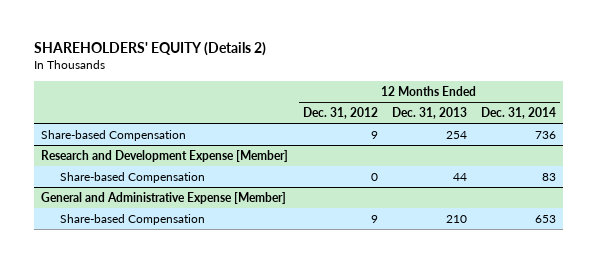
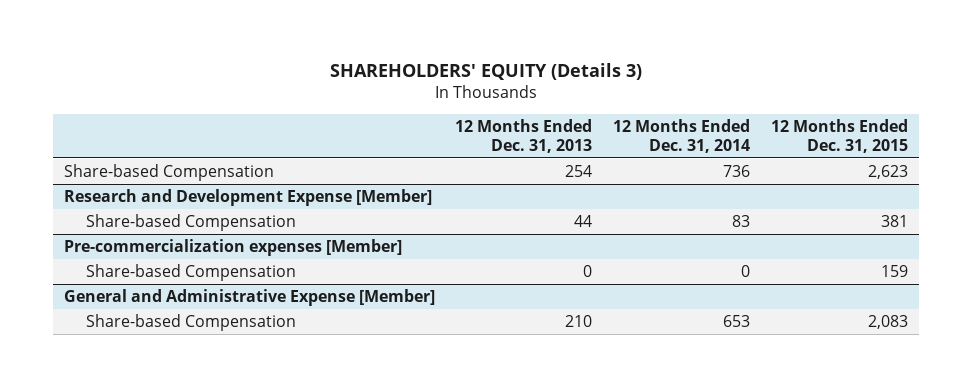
- SHAREHOLDERS' EQUITY (Details 2)
+ SHAREHOLDERS' EQUITY (Details 3)
- | 12 Months Ended Dec. 31, 2012 | 12 Months Ended Dec. 31, 2013 | 12 Months Ended Dec. 31, 2014
+ | 12 Months Ended Dec. 31, 2013 | 12 Months Ended Dec. 31, 2014 | 12 Months Ended Dec. 31, 2015
+ Pre-commercialization expenses [Member]
+ Share-based Compensation | 0 | 0 | 159

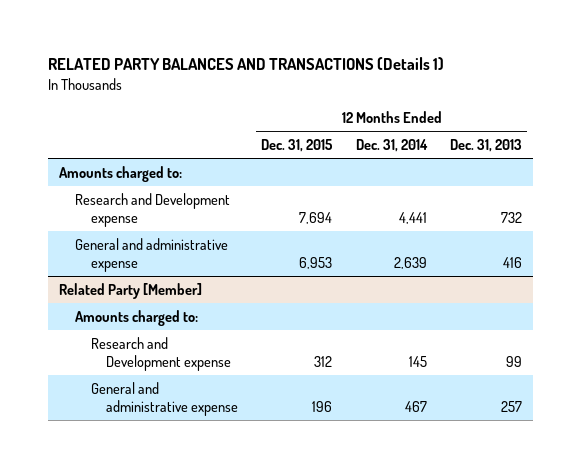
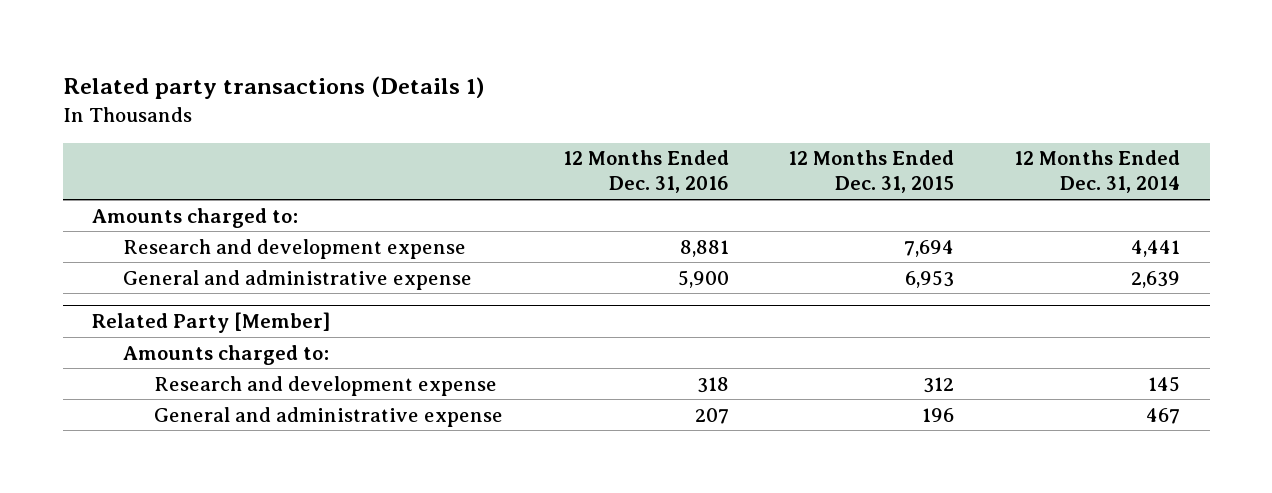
- RELATED PARTY BALANCES AND TRANSACTIONS (Details 1)
+ Related party transactions (Details 1)
- | 12 Months Ended Dec. 31, 2015 | 12 Months Ended Dec. 31, 2014 | 12 Months Ended Dec. 31, 2013
+ | 12 Months Ended Dec. 31, 2016 | 12 Months Ended Dec. 31, 2015 | 12 Months Ended Dec. 31, 2014
- Research and Development expense | 7,694 | 4,441 | 732
+ Research and development expense | 8,881 | 7,694 | 4,441
@ Related Party [Member]
- Research and Development expense | 312 | 145 | 99
+ Research and development expense | 318 | 312 | 145

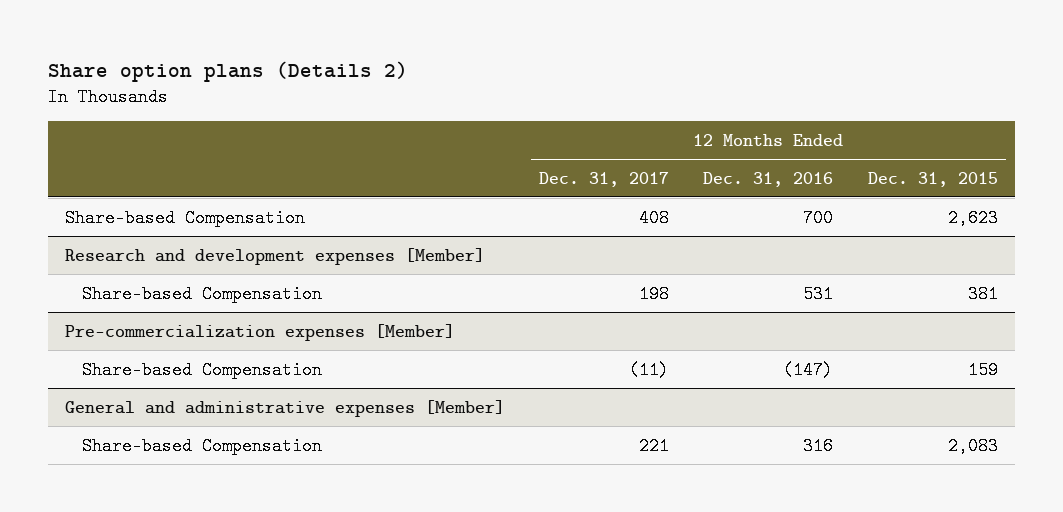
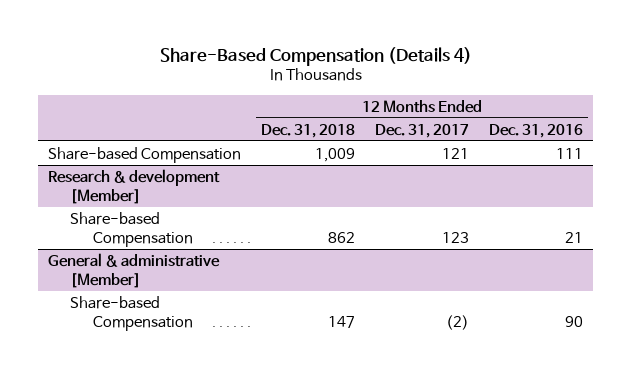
- Share option plans (Details 2)
+ Share-Based Compensation (Details 4)
- | 12 Months Ended Dec. 31, 2017 | 12 Months Ended Dec. 31, 2016 | 12 Months Ended Dec. 31, 2015
+ | 12 Months Ended Dec. 31, 2018 | 12 Months Ended Dec. 31, 2017 | 12 Months Ended Dec. 31, 2016
- Share-based Compensation | 408 | 700 | 2,623
- Research and development expenses [Member]
- Share-based Compensation | 198 | 531 | 381
- Pre-commercialization expenses [Member]
- Share-based Compensation | (11) | (147) | 159
- General and administrative expenses [Member]
- Share-based Compensation | 221 | 316 | 2,083
+ Share-based Compensation | 1,009 | 121 | 111
+ Research & development [Member]
+ Share-based Compensation | 862 | 123 | 21
+ General & administrative [Member]
+ Share-based Compensation | 147 | (2) | 90

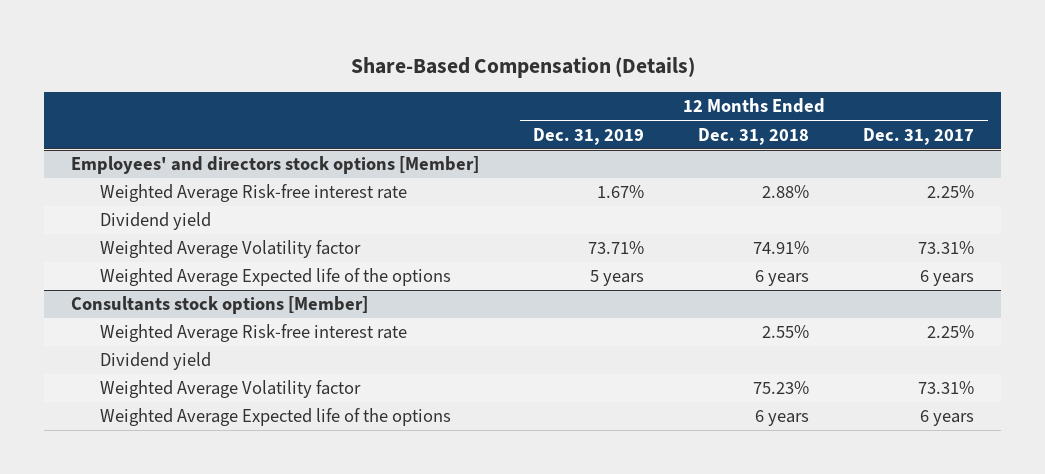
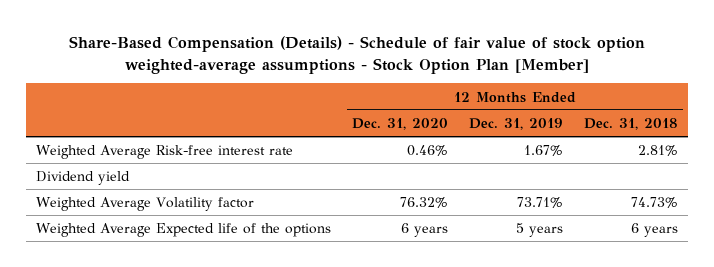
- Share-Based Compensation (Details)
+ Share-Based Compensation (Details) - Schedule of fair value of stock option weighted-average assumptions - Stock Option Plan [Member]
- | 12 Months Ended Dec. 31, 2019 | 12 Months Ended Dec. 31, 2018 | 12 Months Ended Dec. 31, 2017
+ | 12 Months Ended Dec. 31, 2020 | 12 Months Ended Dec. 31, 2019 | 12 Months Ended Dec. 31, 2018
- Employees' and directors stock options [Member]
- Weighted Average Risk-free interest rate | 1.67% | 2.88% | 2.25%
+ Weighted Average Risk-free interest rate | 0.46% | 1.67% | 2.81%
- Weighted Average Volatility factor | 73.71% | 74.91% | 73.31%
+ Weighted Average Volatility factor | 76.32% | 73.71% | 74.73%
- Consultants stock options [Member]
- Weighted Average Risk-free interest rate | | 2.55% | 2.25%
- Dividend yield
- Weighted Average Volatility factor | | 75.23% | 73.31%
- Weighted Average Expected life of the options | | 6 years | 6 years

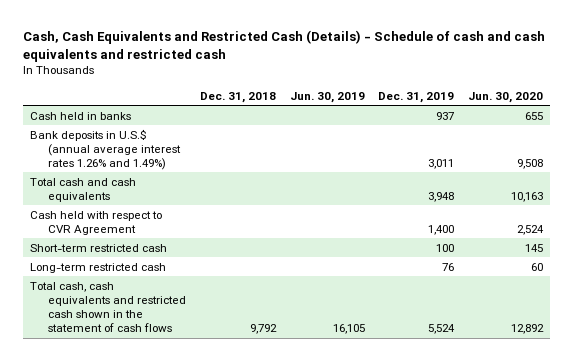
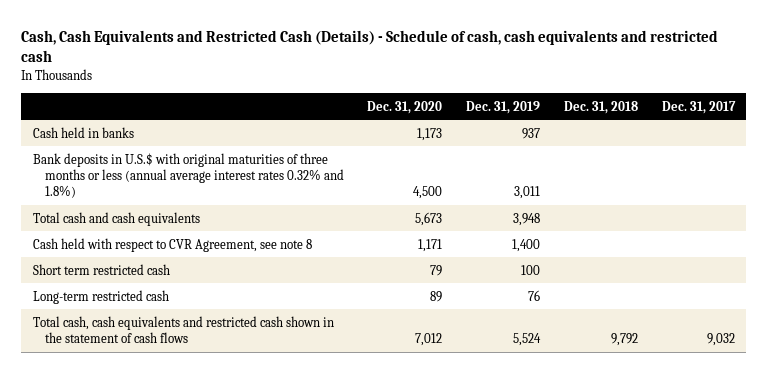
- Cash, Cash Equivalents and Restricted Cash (Details) - Schedule of cash and cash equivalents and restricted cash
+ Cash, Cash Equivalents and Restricted Cash (Details) - Schedule of cash, cash equivalents and restricted cash
- | Dec. 31, 2018 | Jun. 30, 2019 | Dec. 31, 2019 | Jun. 30, 2020
+ | Dec. 31, 2020 | Dec. 31, 2019 | Dec. 31, 2018 | Dec. 31, 2017
- Bank deposits in U.S.$ (annual average interest rates 1.26% and 1.49%) | | | 3,011 | 9,508
+ Bank deposits in U.S.$ with original maturities of three months or less (annual average interest rates 0.32% and 1.8%) | 4,500 | 3,011 | |
- Cash held with respect to CVR Agreement | | | 1,400 | 2,524
- Short-term restricted cash | | | 100 | 145
+ Cash held with respect to CVR Agreement, see note 8 | 1,171 | 1,400 | |
+ Short term restricted cash | 79 | 100 | |

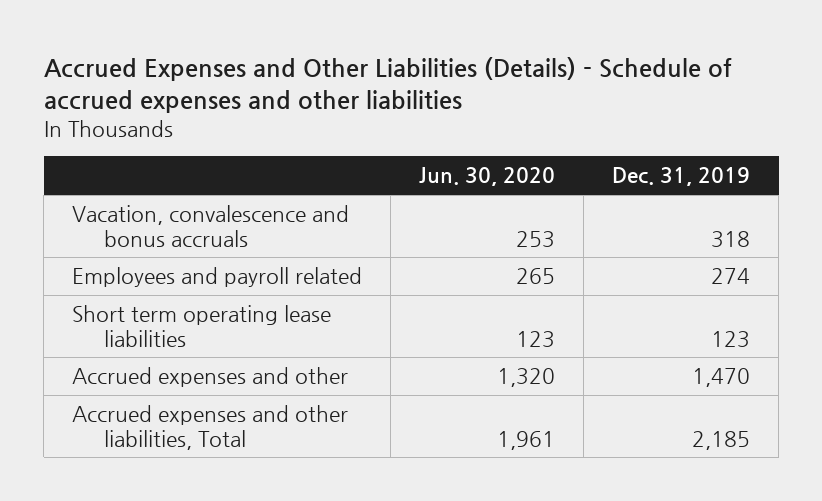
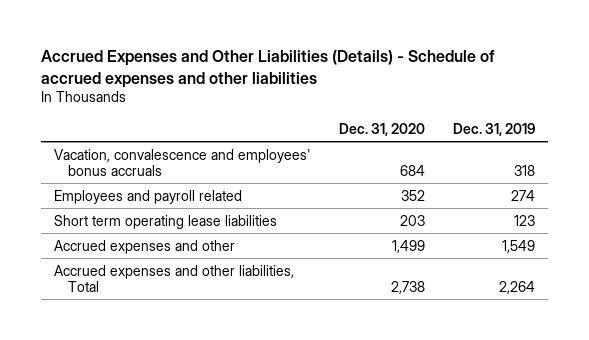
- | Jun. 30, 2020 | Dec. 31, 2019
+ | Dec. 31, 2020 | Dec. 31, 2019
- Vacation, convalescence and bonus accruals | 253 | 318
+ Vacation, convalescence and employees' bonus accruals | 684 | 318
- Accrued expenses and other | 1,320 | 1,470
- Accrued expenses and other liabilities, Total | 1,961 | 2,185
+ Accrued expenses and other | 1,499 | 1,549
+ Accrued expenses and other liabilities, Total | 2,738 | 2,264

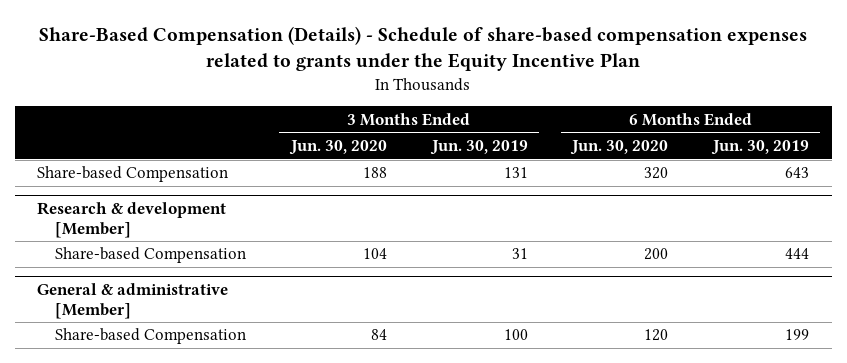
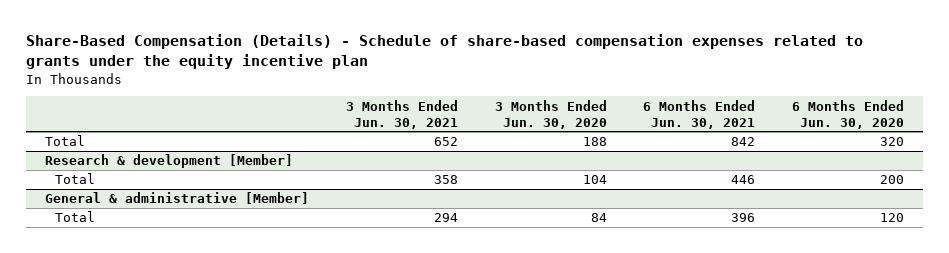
- Share-Based Compensation (Details) - Schedule of share-based compensation expenses related to grants under the Equity Incentive Plan
+ Share-Based Compensation (Details) - Schedule of share-based compensation expenses related to grants under the equity incentive plan
- | 3 Months Ended Jun. 30, 2020 | 3 Months Ended Jun. 30, 2019 | 6 Months Ended Jun. 30, 2020 | 6 Months Ended Jun. 30, 2019
+ | 3 Months Ended Jun. 30, 2021 | 3 Months Ended Jun. 30, 2020 | 6 Months Ended Jun. 30, 2021 | 6 Months Ended Jun. 30, 2020
- Share-based Compensation | 188 | 131 | 320 | 643
+ Total | 652 | 188 | 842 | 320
@ Research & development [Member]
- Share-based Compensation | 104 | 31 | 200 | 444
+ Total | 358 | 104 | 446 | 200
@ General & administrative [Member]
- Share-based Compensation | 84 | 100 | 120 | 199
+ Total | 294 | 84 | 396 | 120

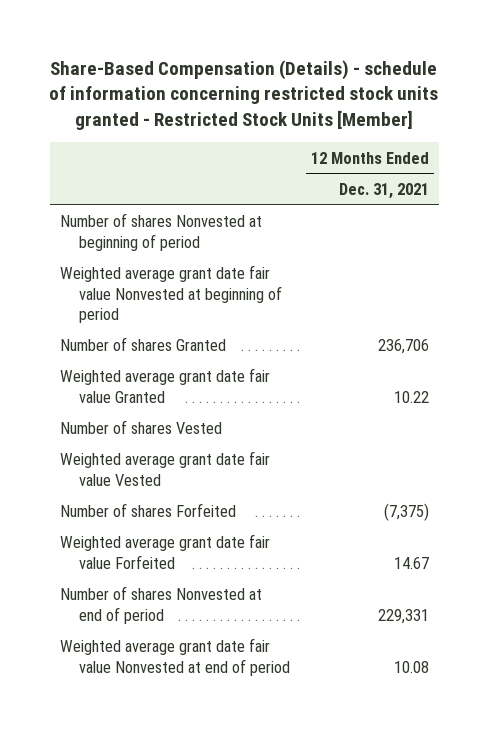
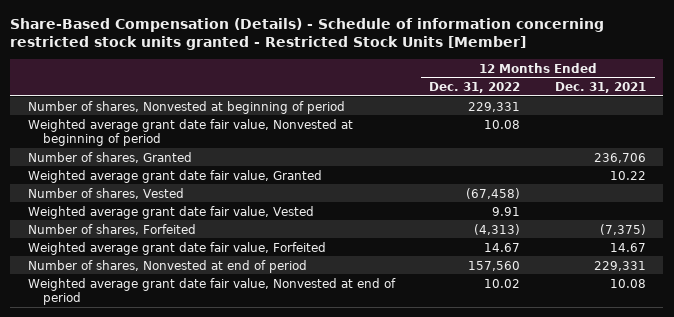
- Share-Based Compensation (Details) - schedule of information concerning restricted stock units granted - Restricted Stock Units [Member]
+ Share-Based Compensation (Details) - Schedule of information concerning restricted stock units granted - Restricted Stock Units [Member]
- | 12 Months Ended Dec. 31, 2021
+ | 12 Months Ended Dec. 31, 2022 | 12 Months Ended Dec. 31, 2021
- Number of shares Nonvested at beginning of period
- Weighted average grant date fair value Nonvested at beginning of period
- Number of shares Granted | 236,706
- Weighted average grant date fair value Granted | 10.22
- Number of shares Vested
- Weighted average grant date fair value Vested
- Number of shares Forfeited | (7,375)
- Weighted average grant date fair value Forfeited | 14.67
- Number of shares Nonvested at end of period | 229,331
- Weighted average grant date fair value Nonvested at end of period | 10.08
+ Number of shares, Nonvested at beginning of period | 229,331 |
+ Weighted average grant date fair value, Nonvested at beginning of period | 10.08 |
+ Number of shares, Granted | | 236,706
+ Weighted average grant date fair value, Granted | | 10.22
+ Number of shares, Vested | (67,458) |
+ Weighted average grant date fair value, Vested | 9.91 |
+ Number of shares, Forfeited | (4,313) | (7,375)
+ Weighted average grant date fair value, Forfeited | 14.67 | 14.67
+ Number of shares, Nonvested at end of period | 157,560 | 229,331
+ Weighted average grant date fair value, Nonvested at end of period | 10.02 | 10.08

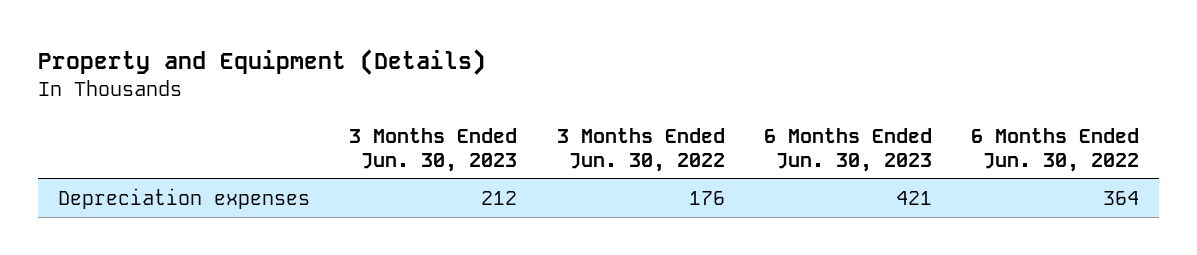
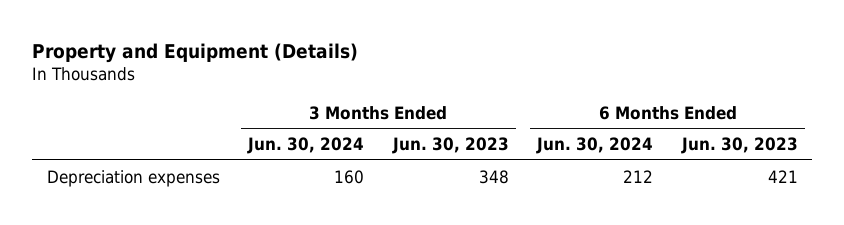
- | 3 Months Ended Jun. 30, 2023 | 3 Months Ended Jun. 30, 2022 | 6 Months Ended Jun. 30, 2023 | 6 Months Ended Jun. 30, 2022
+ | 3 Months Ended Jun. 30, 2024 | 3 Months Ended Jun. 30, 2023 | 6 Months Ended Jun. 30, 2024 | 6 Months Ended Jun. 30, 2023
- Depreciation expenses | 212 | 176 | 421 | 364
+ Depreciation expenses | 160 | 348 | 212 | 421

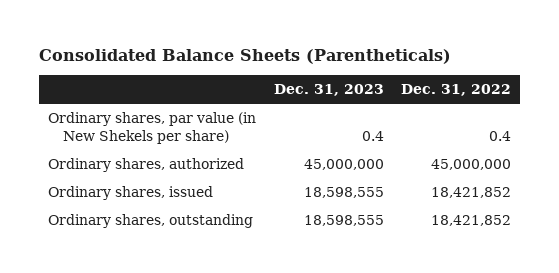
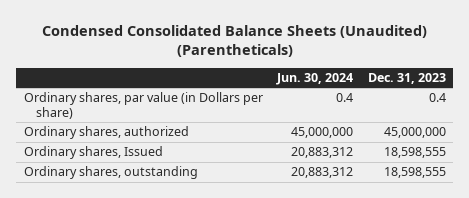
- Consolidated Balance Sheets (Parentheticals)
+ Condensed Consolidated Balance Sheets (Unaudited) (Parentheticals)
- | Dec. 31, 2023 | Dec. 31, 2022
+ | Jun. 30, 2024 | Dec. 31, 2023
- Ordinary shares, par value (in New Shekels per share) | 0.4 | 0.4
+ Ordinary shares, par value (in Dollars per share) | 0.4 | 0.4
- Ordinary shares, issued | 18,598,555 | 18,421,852
+ Ordinary shares, Issued | 20,883,312 | 18,598,555

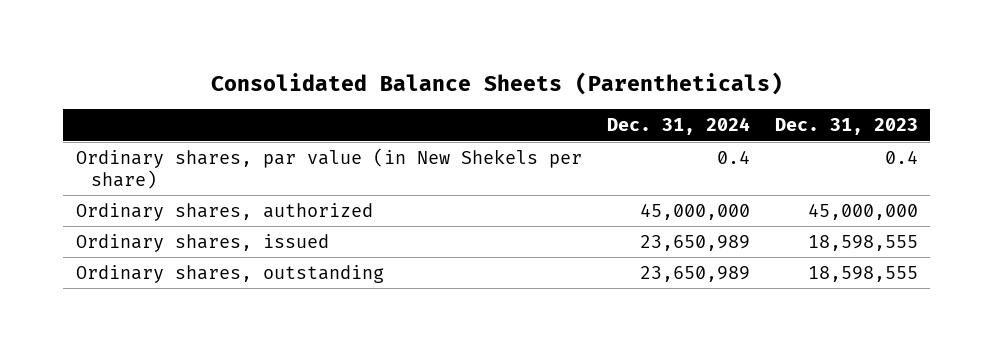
- Condensed Consolidated Balance Sheets (Unaudited) (Parentheticals)
+ Consolidated Balance Sheets (Parentheticals)
- | Jun. 30, 2024 | Dec. 31, 2023
+ | Dec. 31, 2024 | Dec. 31, 2023
- Ordinary shares, par value (in Dollars per share) | 0.4 | 0.4
+ Ordinary shares, par value (in New Shekels per share) | 0.4 | 0.4
- Ordinary shares, Issued | 20,883,312 | 18,598,555
+ Ordinary shares, issued | 23,650,989 | 18,598,555

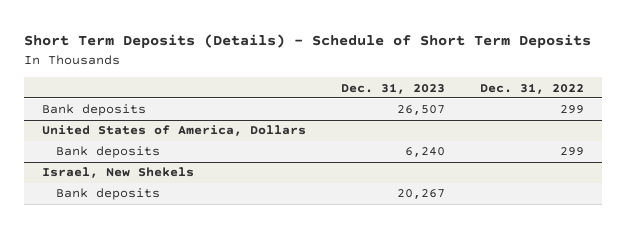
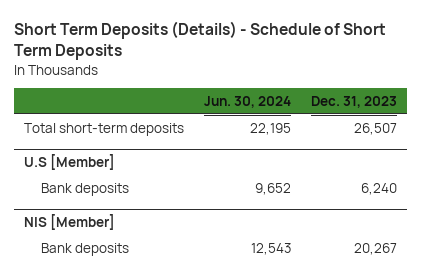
- | Dec. 31, 2023 | Dec. 31, 2022
+ | Jun. 30, 2024 | Dec. 31, 2023
- Bank deposits | 26,507 | 299
- United States of America, Dollars
+ Total short-term deposits | 22,195 | 26,507
+ U.S [Member]
- Israel, New Shekels
+ NIS [Member]

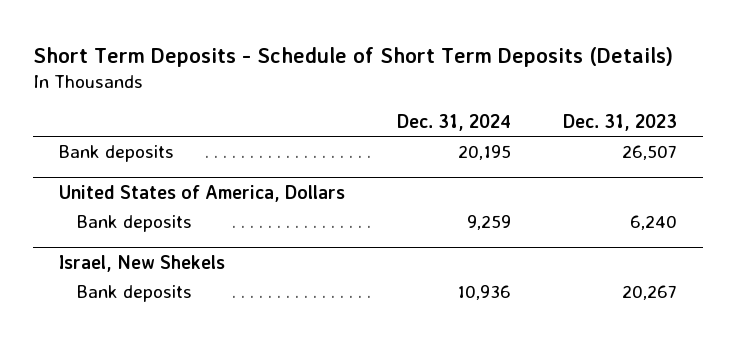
- Short Term Deposits (Details) - Schedule of Short Term Deposits
+ Short Term Deposits - Schedule of Short Term Deposits (Details)
- | Jun. 30, 2024 | Dec. 31, 2023
+ | Dec. 31, 2024 | Dec. 31, 2023
- Total short-term deposits | 22,195 | 26,507
- U.S [Member]
+ Bank deposits | 20,195 | 26,507
+ United States of America, Dollars
- NIS [Member]
+ Israel, New Shekels

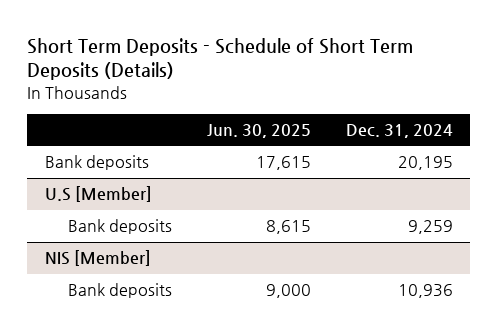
- | Dec. 31, 2024 | Dec. 31, 2023
+ | Jun. 30, 2025 | Dec. 31, 2024
- United States of America, Dollars
+ U.S [Member]
- Israel, New Shekels
+ NIS [Member]

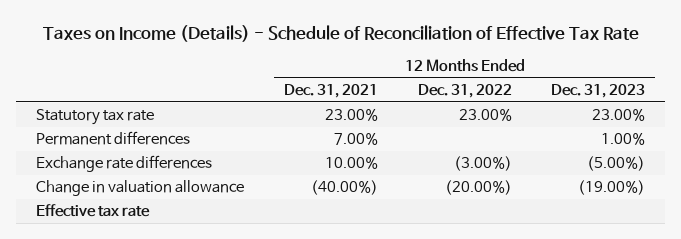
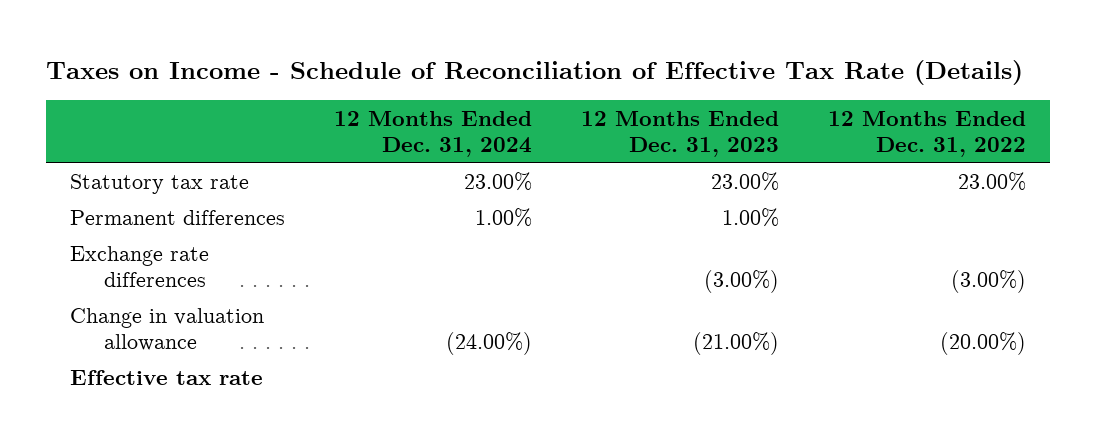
- Taxes on Income (Details) - Schedule of Reconciliation of Effective Tax Rate
+ Taxes on Income - Schedule of Reconciliation of Effective Tax Rate (Details)
- | 12 Months Ended Dec. 31, 2021 | 12 Months Ended Dec. 31, 2022 | 12 Months Ended Dec. 31, 2023
+ | 12 Months Ended Dec. 31, 2024 | 12 Months Ended Dec. 31, 2023 | 12 Months Ended Dec. 31, 2022
- Exchange rate differences | 10.00% | (3.00%) | (5.00%)
- Change in valuation allowance | (40.00%) | (20.00%) | (19.00%)
+ Exchange rate differences | | (3.00%) | (3.00%)
+ Change in valuation allowance | (24.00%) | (21.00%) | (20.00%)

